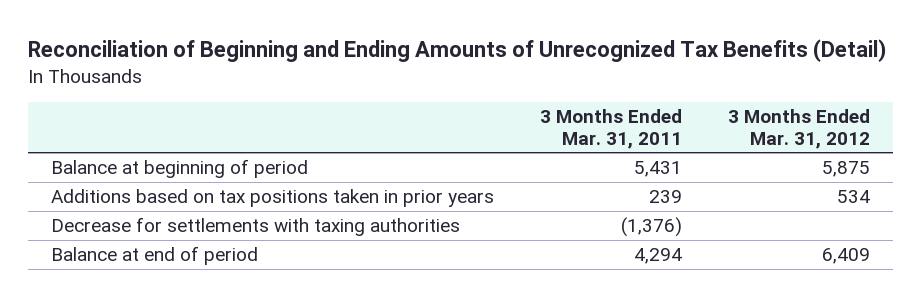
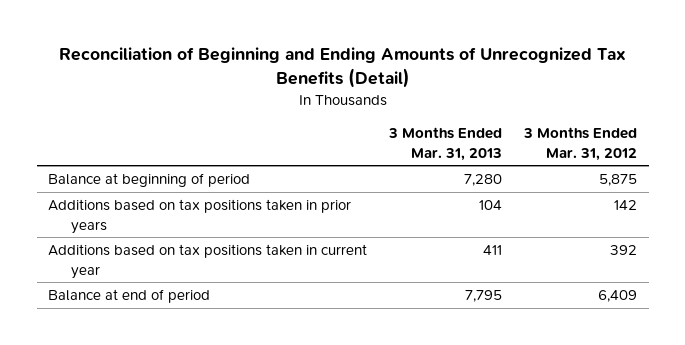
- | 3 Months Ended Mar. 31, 2011 | 3 Months Ended Mar. 31, 2012
+ | 3 Months Ended Mar. 31, 2013 | 3 Months Ended Mar. 31, 2012
- Additions based on tax positions taken in prior years | 239 | 534
- Decrease for settlements with taxing authorities | (1,376) |
+ Additions based on tax positions taken in prior years | 104 | 142
+ Additions based on tax positions taken in current year | 411 | 392

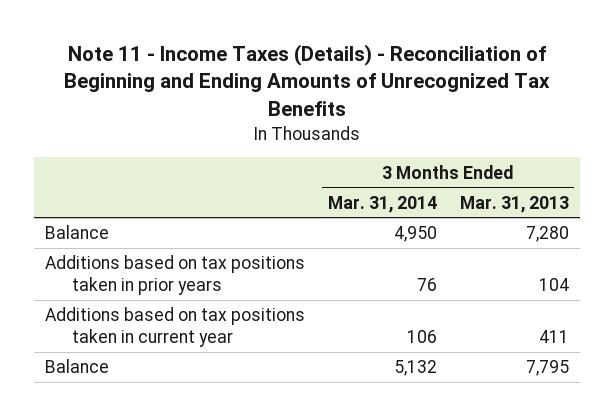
- Reconciliation of Beginning and Ending Amounts of Unrecognized Tax Benefits (Detail)
+ Note 11 - Income Taxes (Details) - Reconciliation of Beginning and Ending Amounts of Unrecognized Tax Benefits
- | 3 Months Ended Mar. 31, 2013 | 3 Months Ended Mar. 31, 2012
+ | 3 Months Ended Mar. 31, 2014 | 3 Months Ended Mar. 31, 2013
- Balance at beginning of period | 7,280 | 5,875
+ Balance | 4,950 | 7,280
- Balance at end of period | 7,795 | 6,409
+ Balance | 5,132 | 7,795

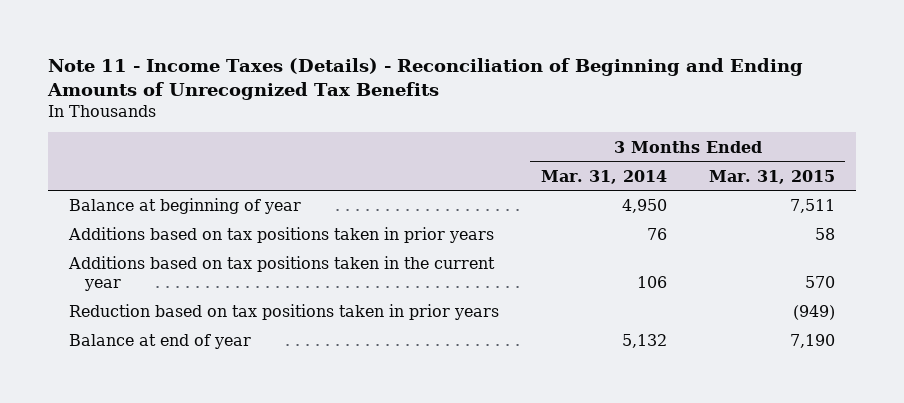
- | 3 Months Ended Mar. 31, 2014 | 3 Months Ended Mar. 31, 2013
+ | 3 Months Ended Mar. 31, 2014 | 3 Months Ended Mar. 31, 2015
- Balance | 4,950 | 7,280
+ Balance at beginning of year | 4,950 | 7,511
- Additions based on tax positions taken in current year | 106 | 411
- Balance | 5,132 | 7,795
+ Additions based on tax positions taken in the current year | 106 | 570
+ Reduction based on tax positions taken in prior years | | (949)
+ Balance at end of year | 5,132 | 7,190

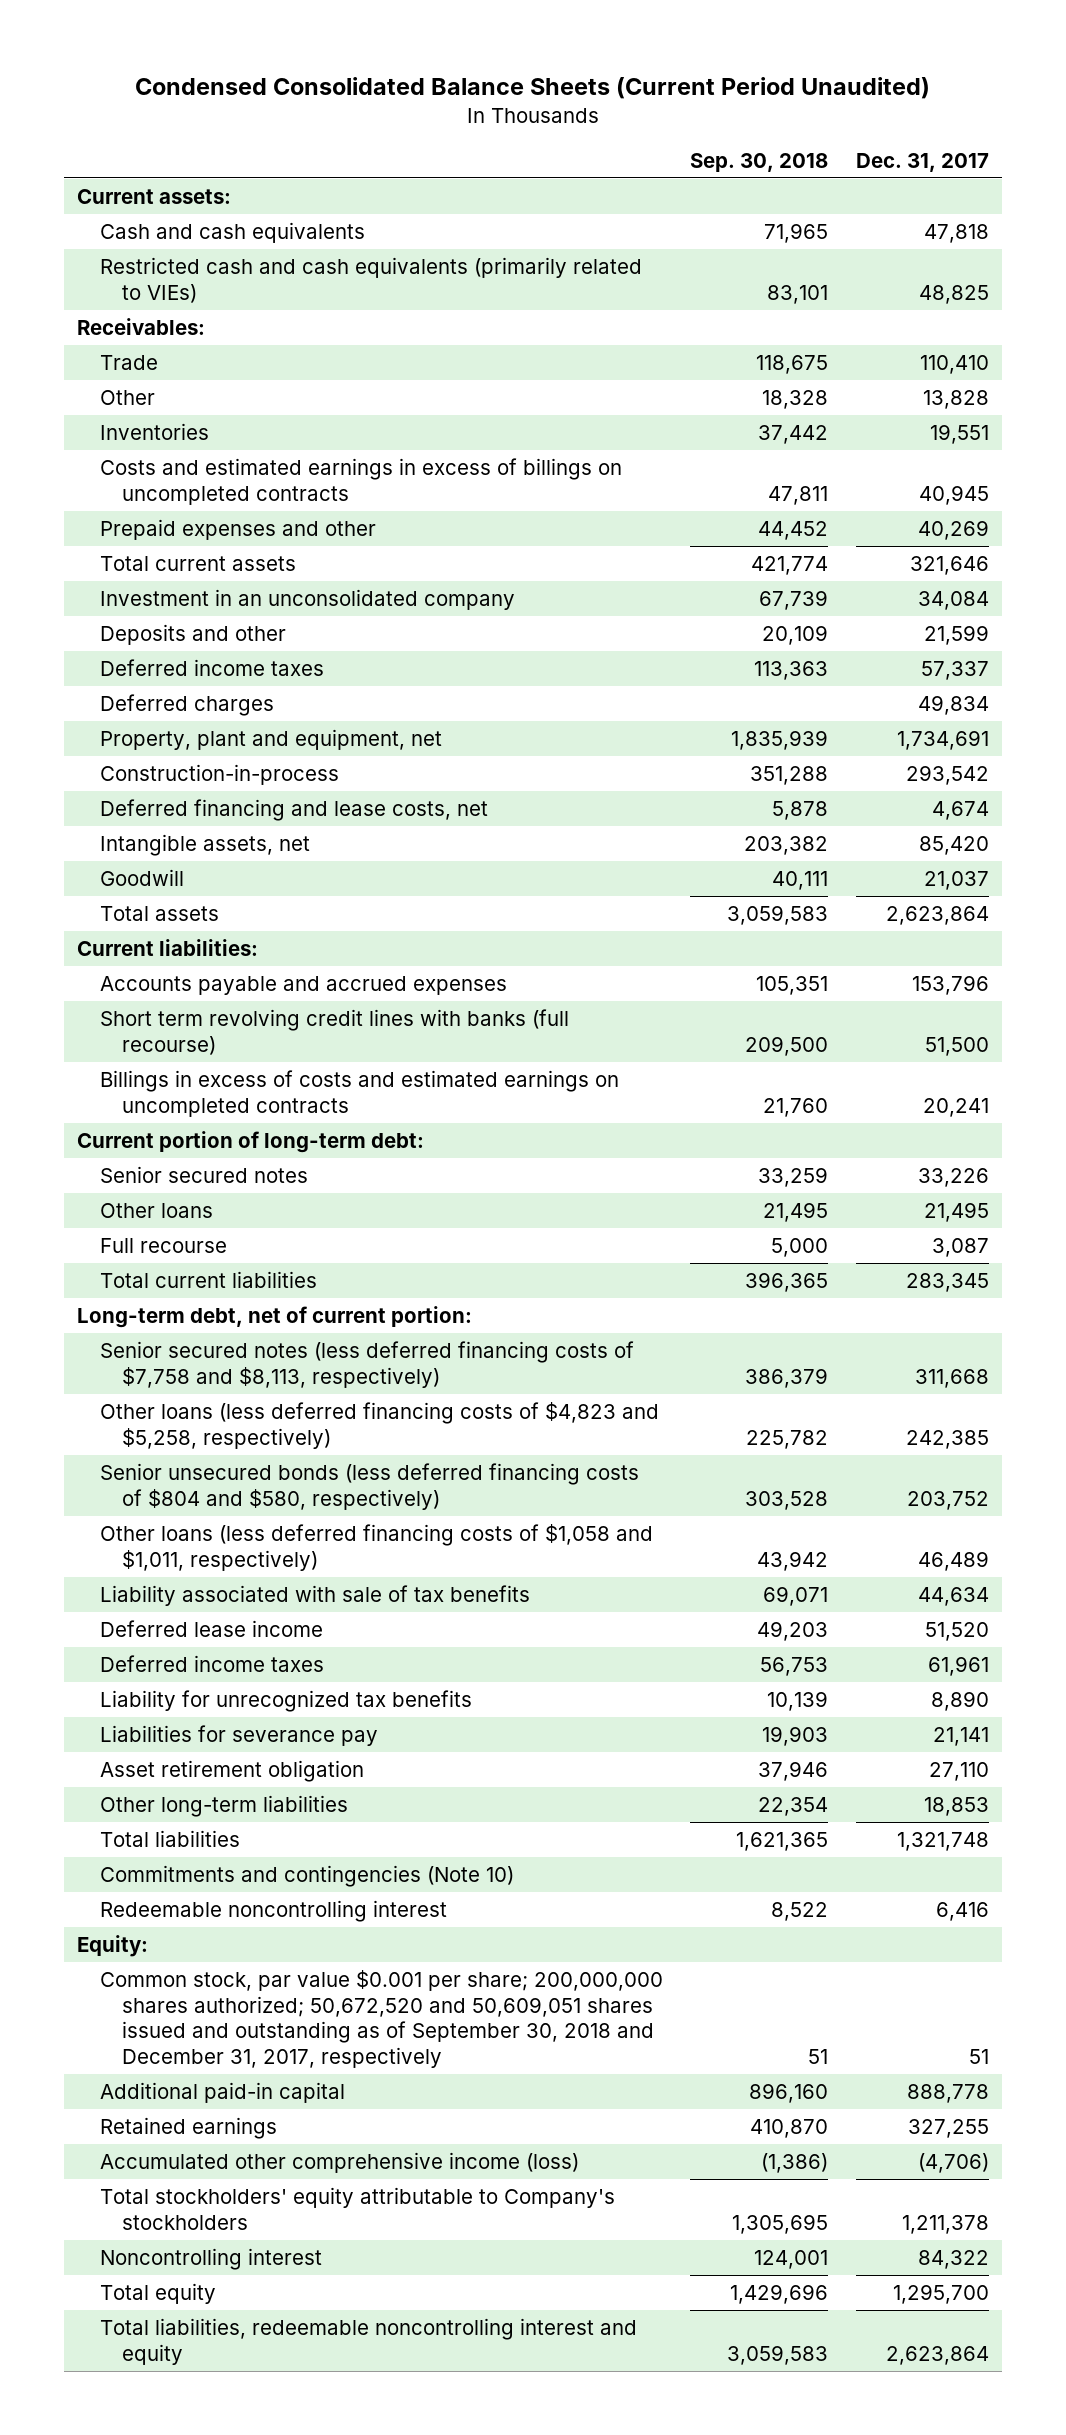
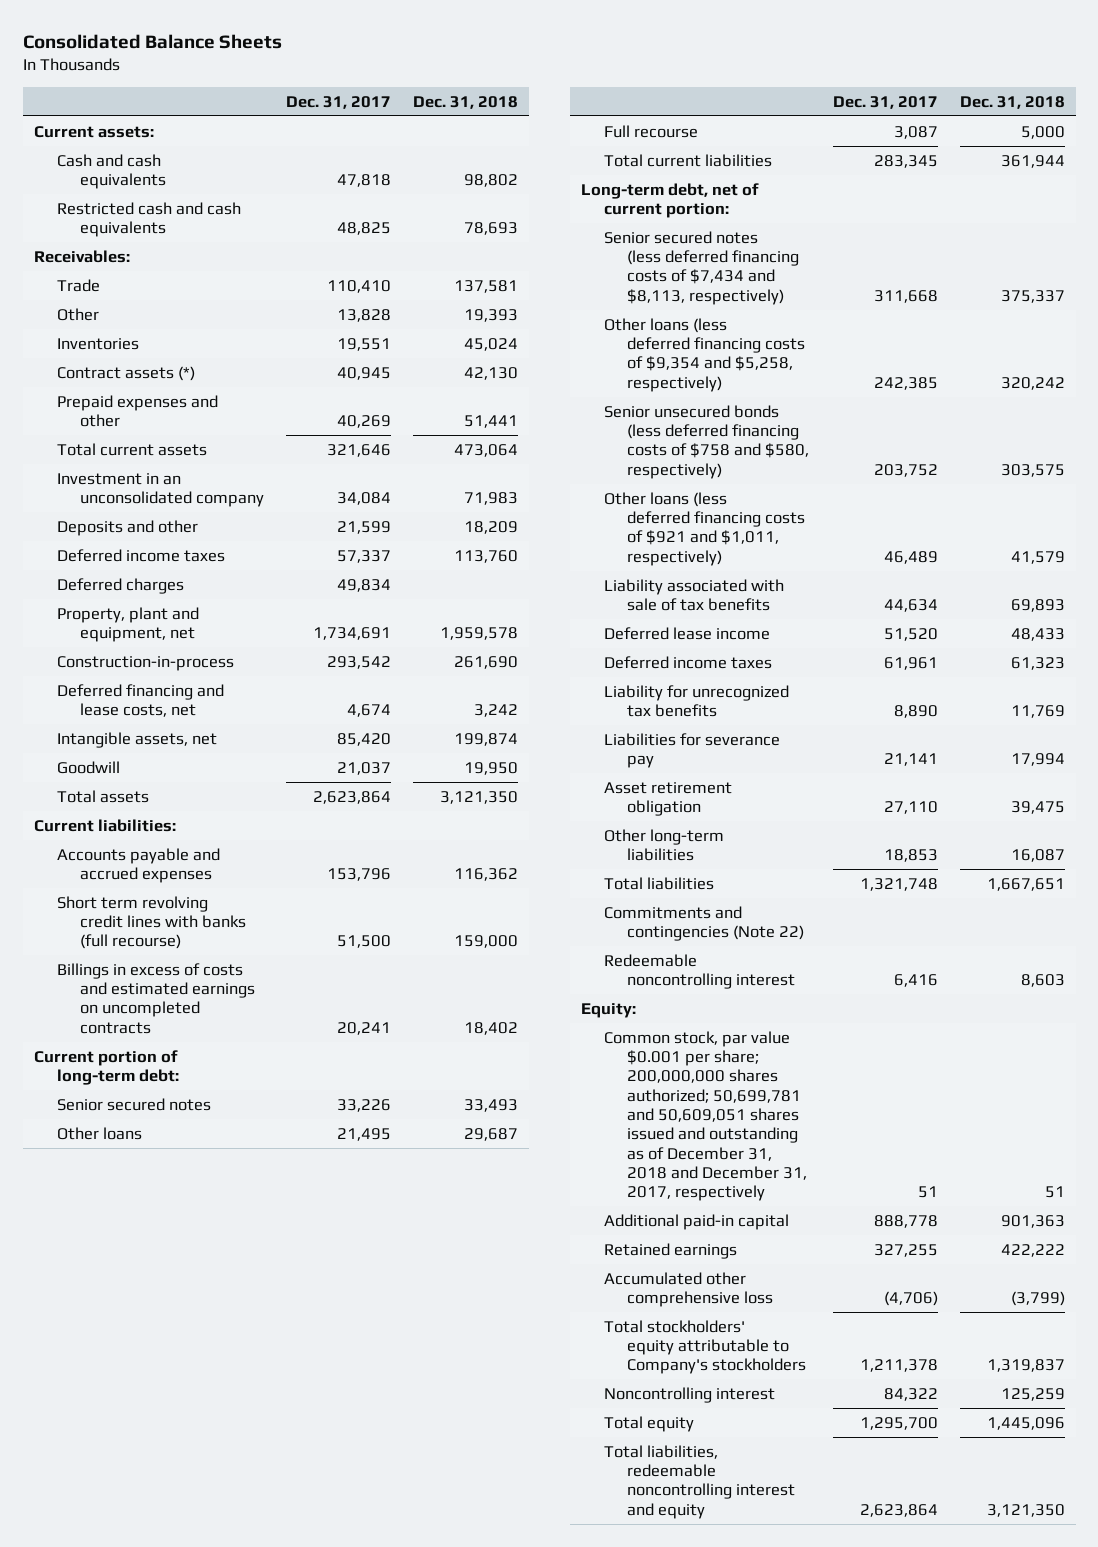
- Condensed Consolidated Balance Sheets (Current Period Unaudited)
+ Consolidated Balance Sheets
- | Sep. 30, 2018 | Dec. 31, 2017
+ | Dec. 31, 2017 | Dec. 31, 2018
- Restricted cash and cash equivalents (primarily related to VIEs) | 83,101 | 48,825
+ Restricted cash and cash equivalents | 48,825 | 78,693
- Costs and estimated earnings in excess of billings on uncompleted contracts | 47,811 | 40,945
+ Contract assets (*) | 40,945 | 42,130
- Senior secured notes (less deferred financing costs of $7,758 and $8,113, respectively) | 386,379 | 311,668
- Other loans (less deferred financing costs of $4,823 and $5,258, respectively) | 225,782 | 242,385
- Senior unsecured bonds (less deferred financing costs of $804 and $580, respectively) | 303,528 | 203,752
- Other loans (less deferred financing costs of $1,058 and $1,011, respectively) | 43,942 | 46,489
+ Senior secured notes (less deferred financing costs of $7,434 and $8,113, respectively) | 311,668 | 375,337
+ Other loans (less deferred financing costs of $9,354 and $5,258, respectively) | 242,385 | 320,242
+ Senior unsecured bonds (less deferred financing costs of $758 and $580, respectively) | 203,752 | 303,575
+ Other loans (less deferred financing costs of $921 and $1,011, respectively) | 46,489 | 41,579
- Commitments and contingencies (Note 10)
+ Commitments and contingencies (Note 22)
- Common stock, par value $0.001 per share; 200,000,000 shares authorized; 50,672,520 and 50,609,051 shares issued and outstanding as of September 30, 2018 and December 31, 2017, respectively | 51 | 51
+ Common stock, par value $0.001 per share; 200,000,000 shares authorized; 50,699,781 and 50,609,051 shares issued and outstanding as of December 31, 2018 and December 31, 2017, respectively | 51 | 51
- Accumulated other comprehensive income (loss) | (1,386) | (4,706)
+ Accumulated other comprehensive loss | (4,706) | (3,799)

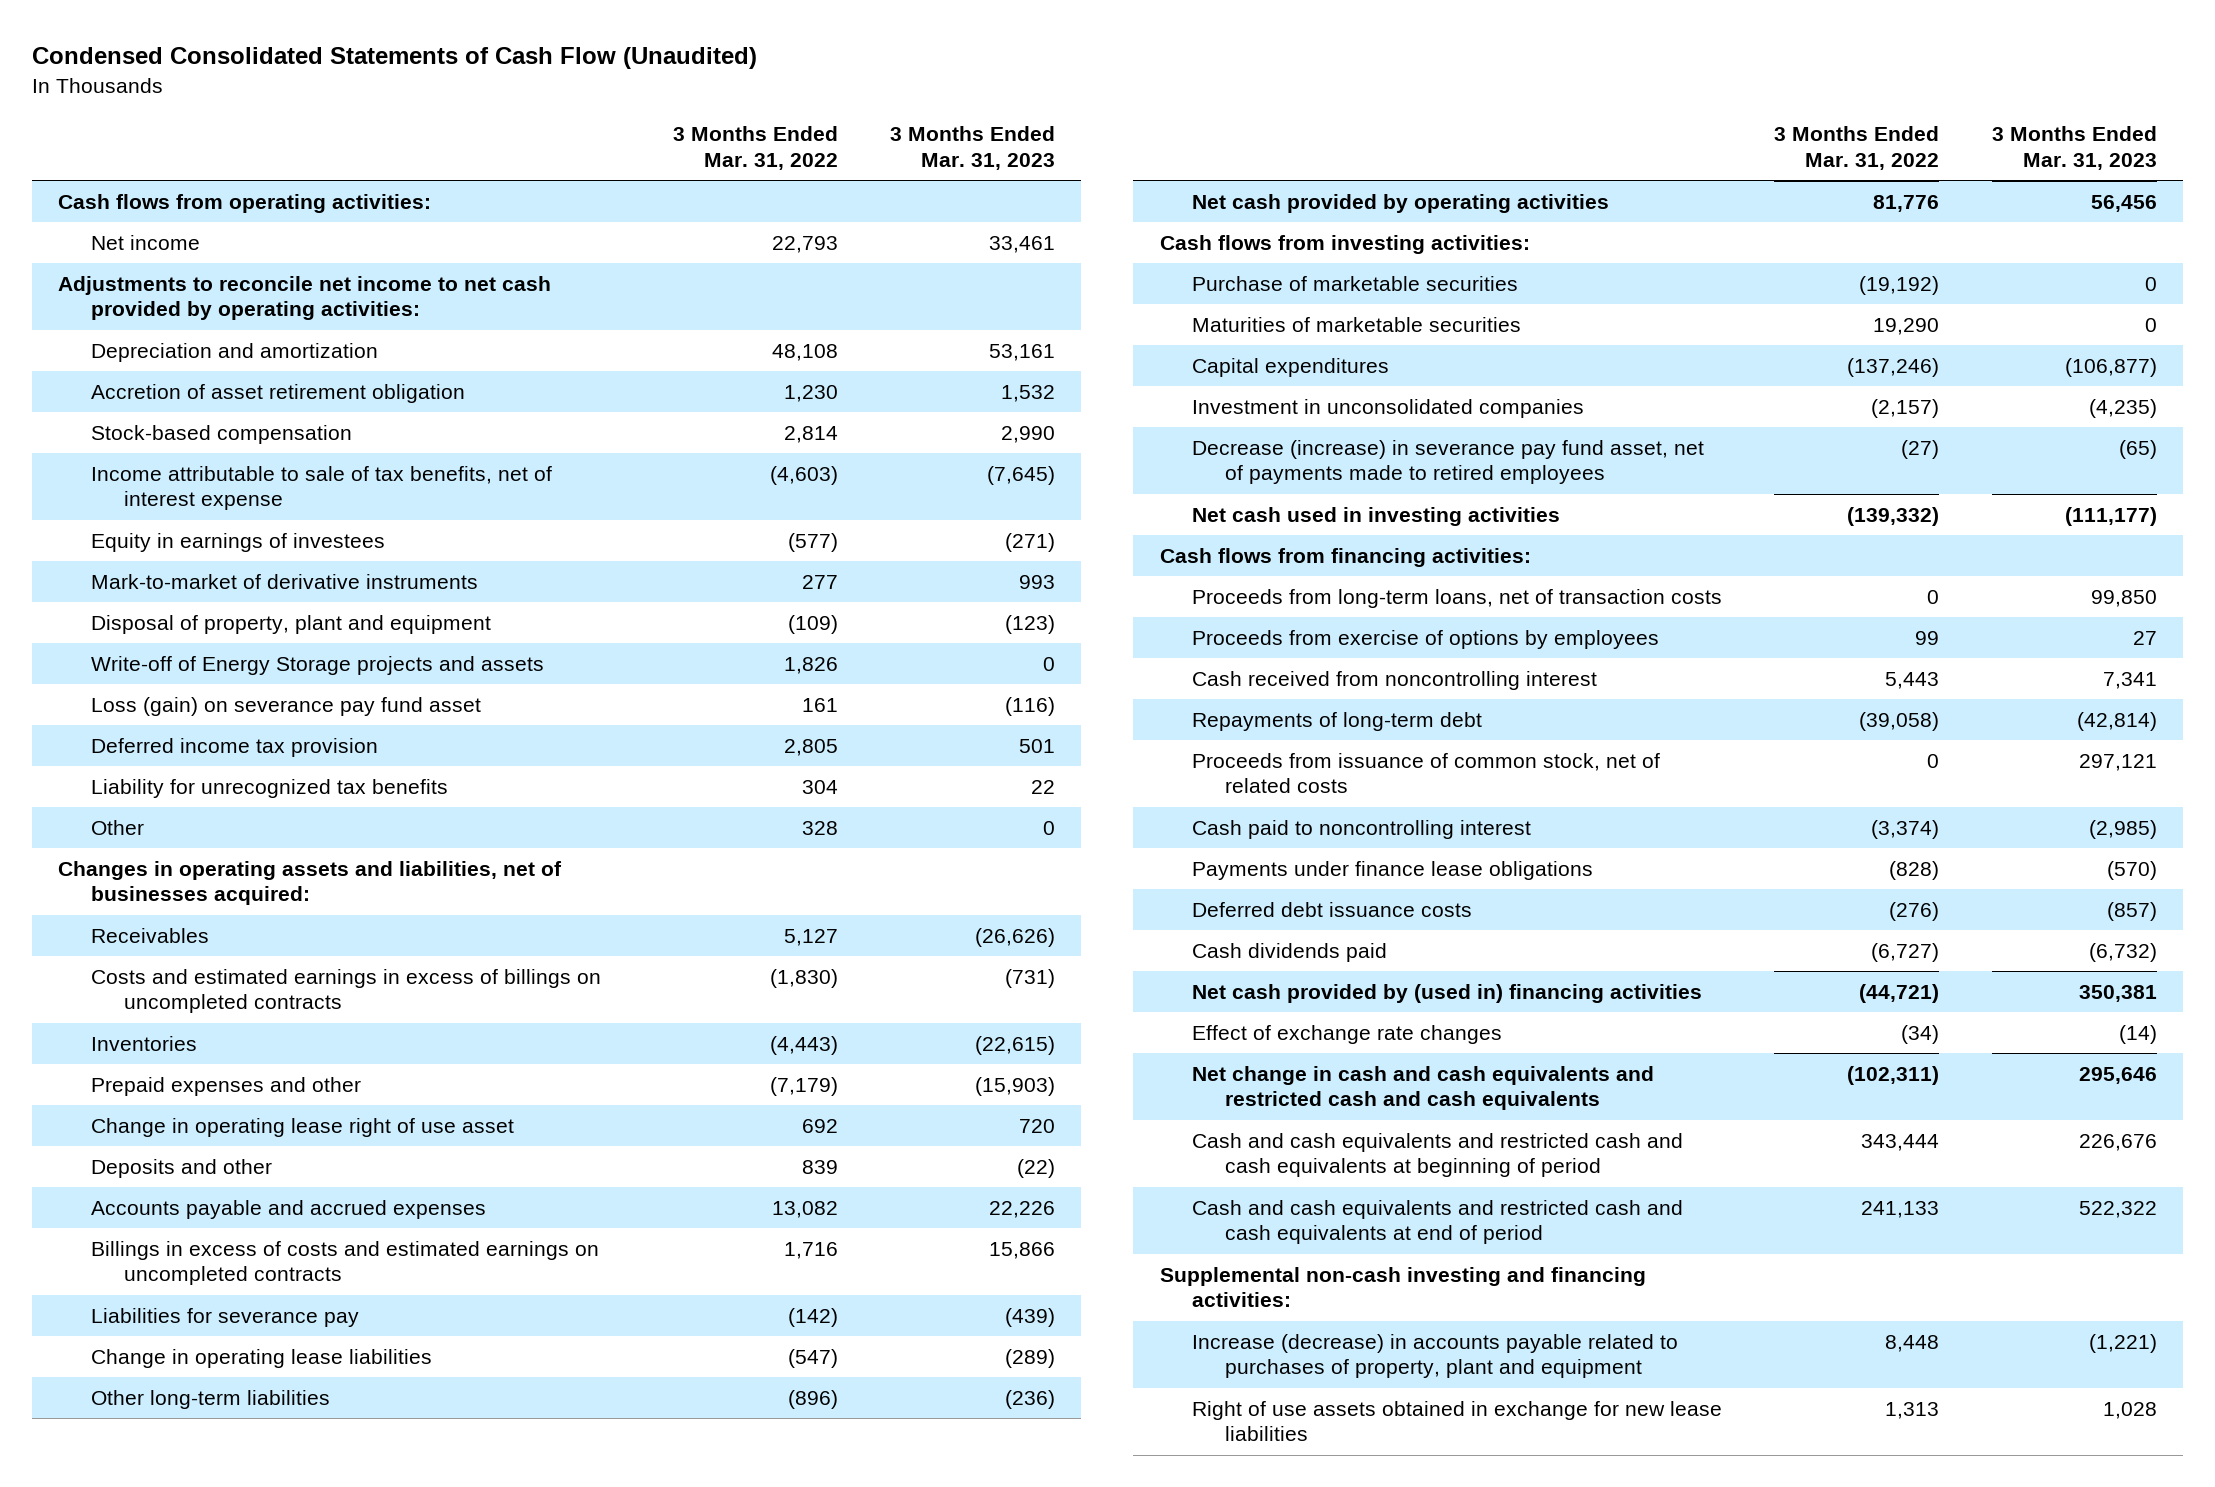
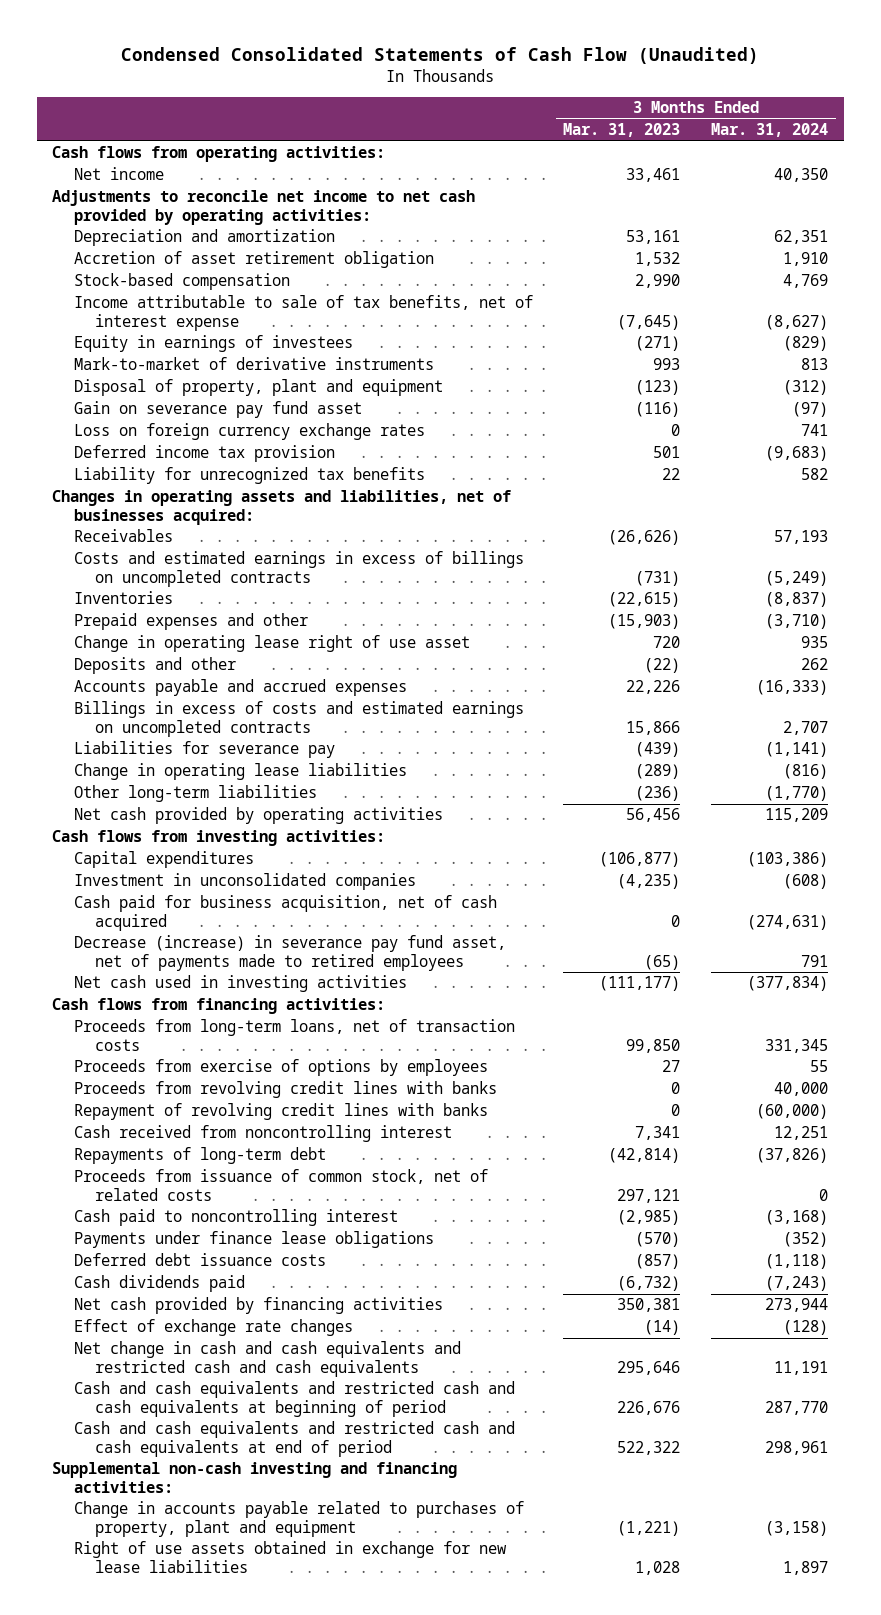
- | 3 Months Ended Mar. 31, 2022 | 3 Months Ended Mar. 31, 2023
+ | 3 Months Ended Mar. 31, 2023 | 3 Months Ended Mar. 31, 2024
- Write-off of Energy Storage projects and assets | 1,826 | 0
- Loss (gain) on severance pay fund asset | 161 | (116)
+ Gain on severance pay fund asset | (116) | (97)
+ Loss on foreign currency exchange rates | 0 | 741
- Other | 328 | 0
- Purchase of marketable securities | (19,192) | 0
- Maturities of marketable securities | 19,290 | 0
+ Cash paid for business acquisition, net of cash acquired | 0 | (274,631)
+ Proceeds from revolving credit lines with banks | 0 | 40,000
+ Repayment of revolving credit lines with banks | 0 | (60,000)
- Net cash provided by (used in) financing activities | (44,721) | 350,381
+ Net cash provided by financing activities | 350,381 | 273,944
- Increase (decrease) in accounts payable related to purchases of property, plant and equipment | 8,448 | (1,221)
+ Change in accounts payable related to purchases of property, plant and equipment | (1,221) | (3,158)

